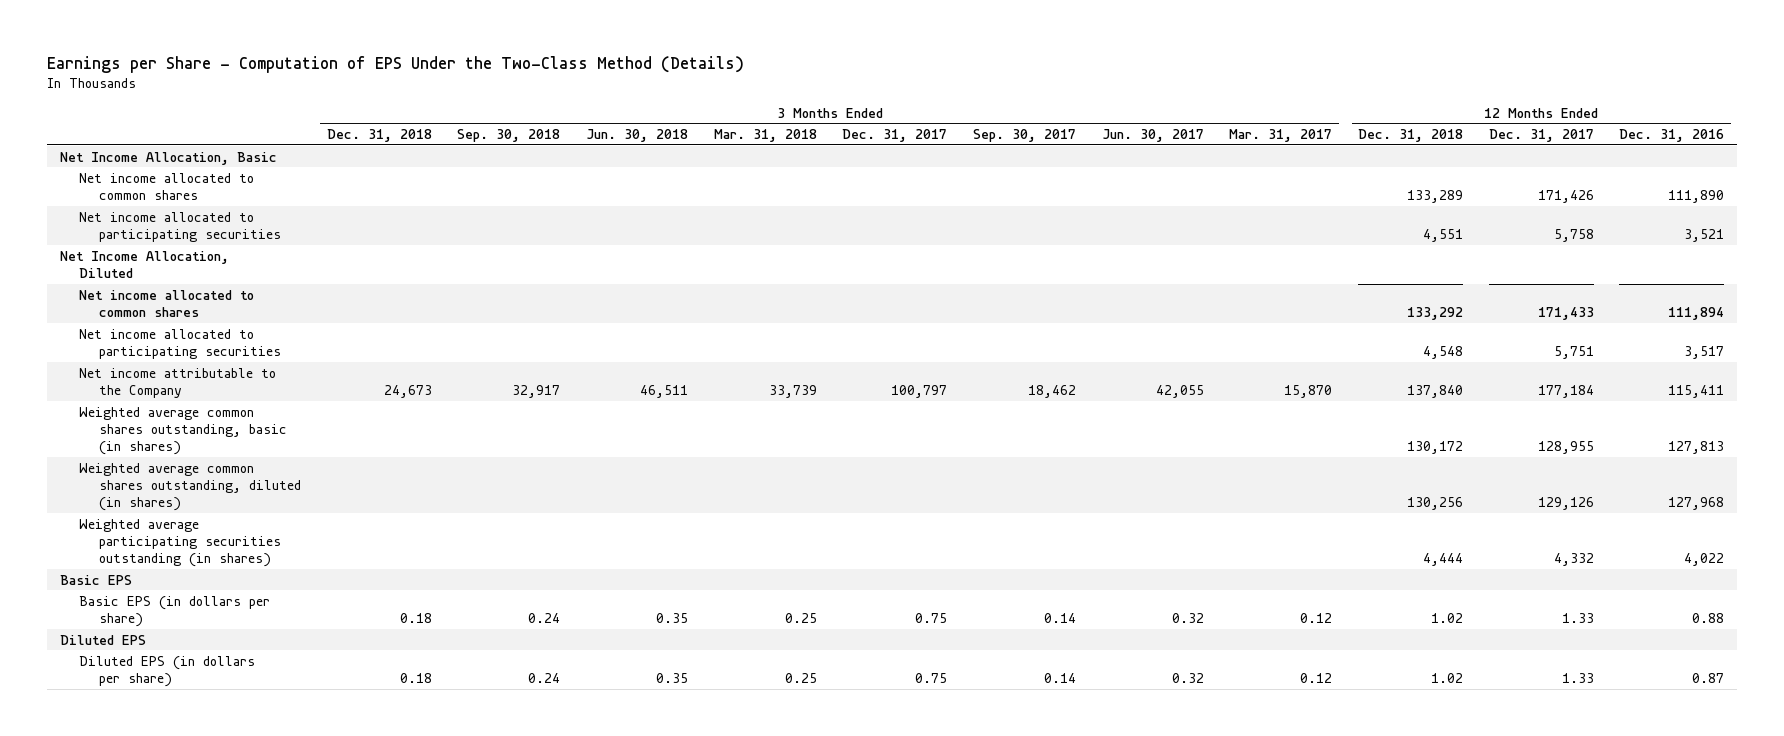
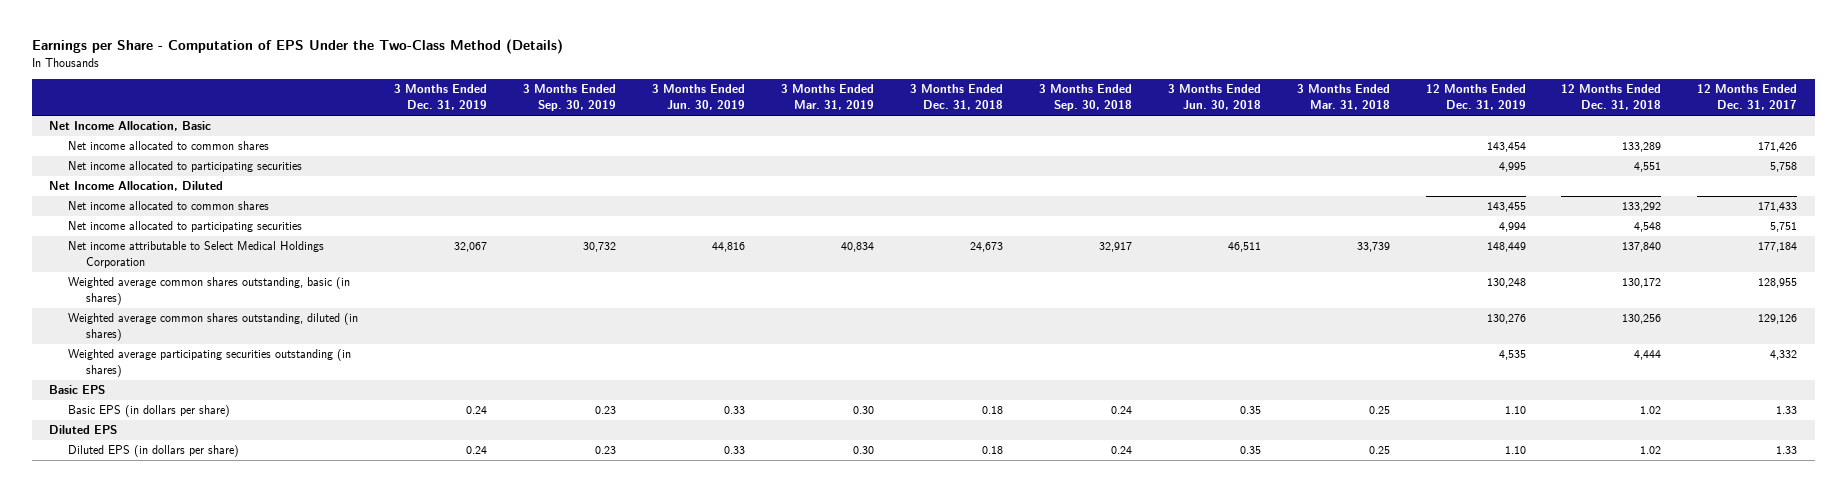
- | 3 Months Ended Dec. 31, 2018 | 3 Months Ended Sep. 30, 2018 | 3 Months Ended Jun. 30, 2018 | 3 Months Ended Mar. 31, 2018 | 3 Months Ended Dec. 31, 2017 | 3 Months Ended Sep. 30, 2017 | 3 Months Ended Jun. 30, 2017 | 3 Months Ended Mar. 31, 2017 | 12 Months Ended Dec. 31, 2018 | 12 Months Ended Dec. 31, 2017 | 12 Months Ended Dec. 31, 2016
+ | 3 Months Ended Dec. 31, 2019 | 3 Months Ended Sep. 30, 2019 | 3 Months Ended Jun. 30, 2019 | 3 Months Ended Mar. 31, 2019 | 3 Months Ended Dec. 31, 2018 | 3 Months Ended Sep. 30, 2018 | 3 Months Ended Jun. 30, 2018 | 3 Months Ended Mar. 31, 2018 | 12 Months Ended Dec. 31, 2019 | 12 Months Ended Dec. 31, 2018 | 12 Months Ended Dec. 31, 2017
- Net income attributable to the Company | 24,673 | 32,917 | 46,511 | 33,739 | 100,797 | 18,462 | 42,055 | 15,870 | 137,840 | 177,184 | 115,411
+ Net income attributable to Select Medical Holdings Corporation | 32,067 | 30,732 | 44,816 | 40,834 | 24,673 | 32,917 | 46,511 | 33,739 | 148,449 | 137,840 | 177,184

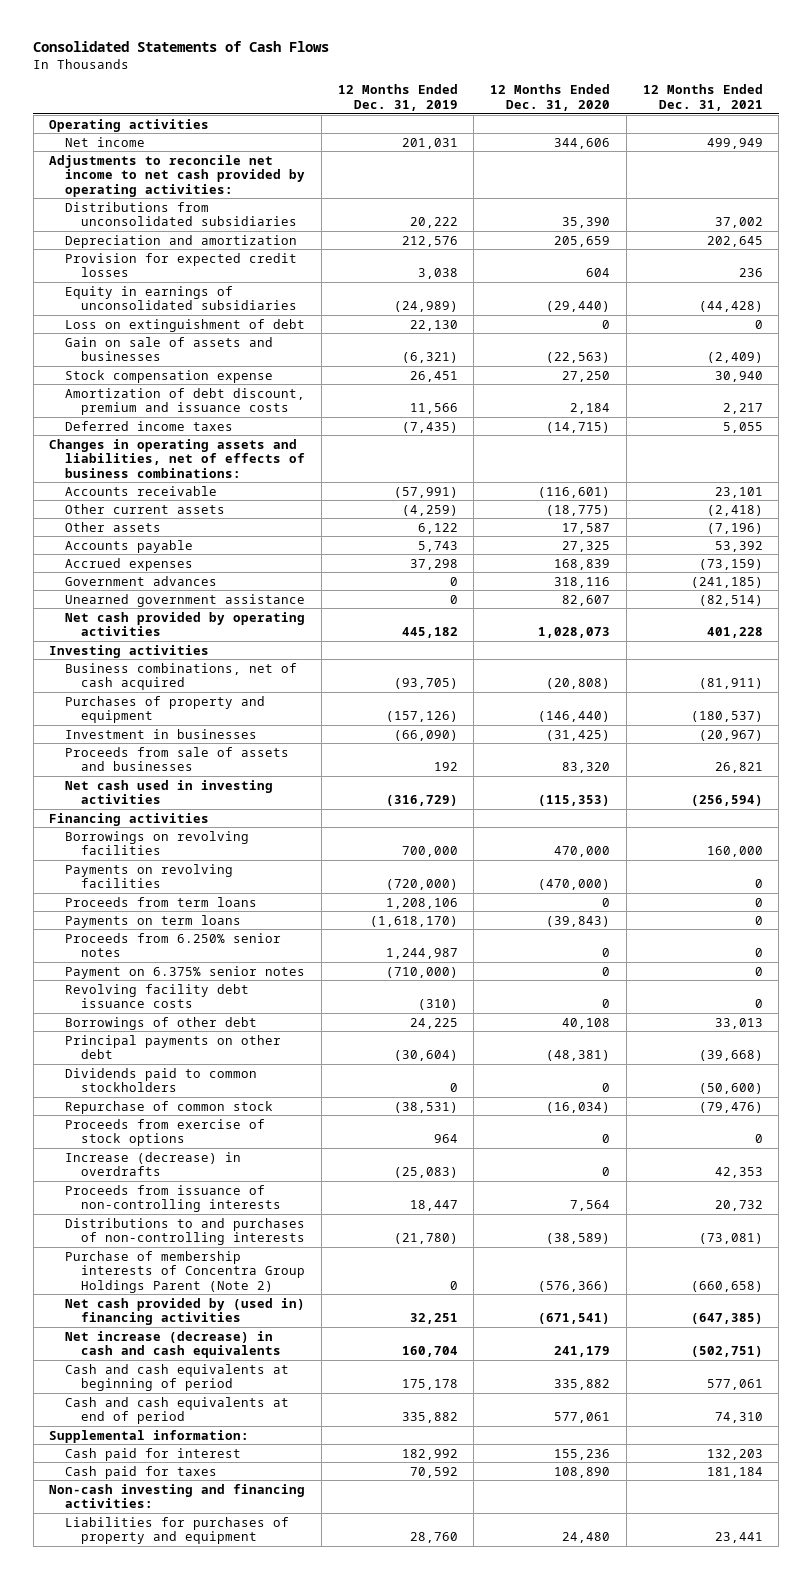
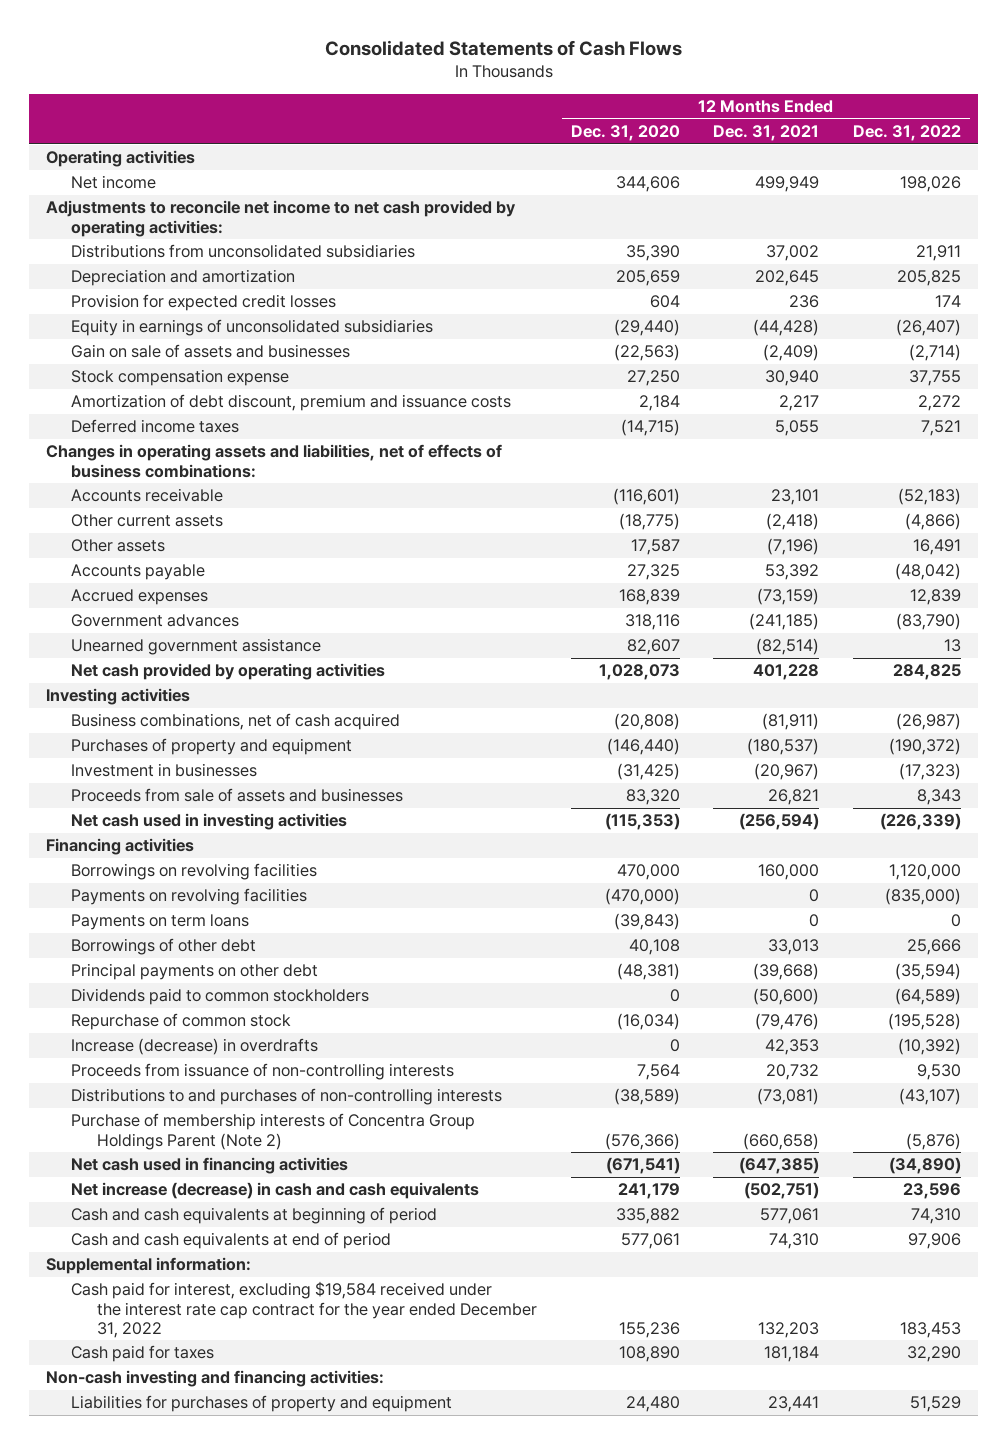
- | 12 Months Ended Dec. 31, 2019 | 12 Months Ended Dec. 31, 2020 | 12 Months Ended Dec. 31, 2021
+ | 12 Months Ended Dec. 31, 2020 | 12 Months Ended Dec. 31, 2021 | 12 Months Ended Dec. 31, 2022
- Loss on extinguishment of debt | 22,130 | 0 | 0
- Proceeds from term loans | 1,208,106 | 0 | 0
- Proceeds from 6.250% senior notes | 1,244,987 | 0 | 0
- Payment on 6.375% senior notes | (710,000) | 0 | 0
- Revolving facility debt issuance costs | (310) | 0 | 0
- Proceeds from exercise of stock options | 964 | 0 | 0
- Net cash provided by (used in) financing activities | 32,251 | (671,541) | (647,385)
+ Net cash used in financing activities | (671,541) | (647,385) | (34,890)
- Cash paid for interest | 182,992 | 155,236 | 132,203
+ Cash paid for interest, excluding $19,584 received under the interest rate cap contract for the year ended December 31, 2022 | 155,236 | 132,203 | 183,453

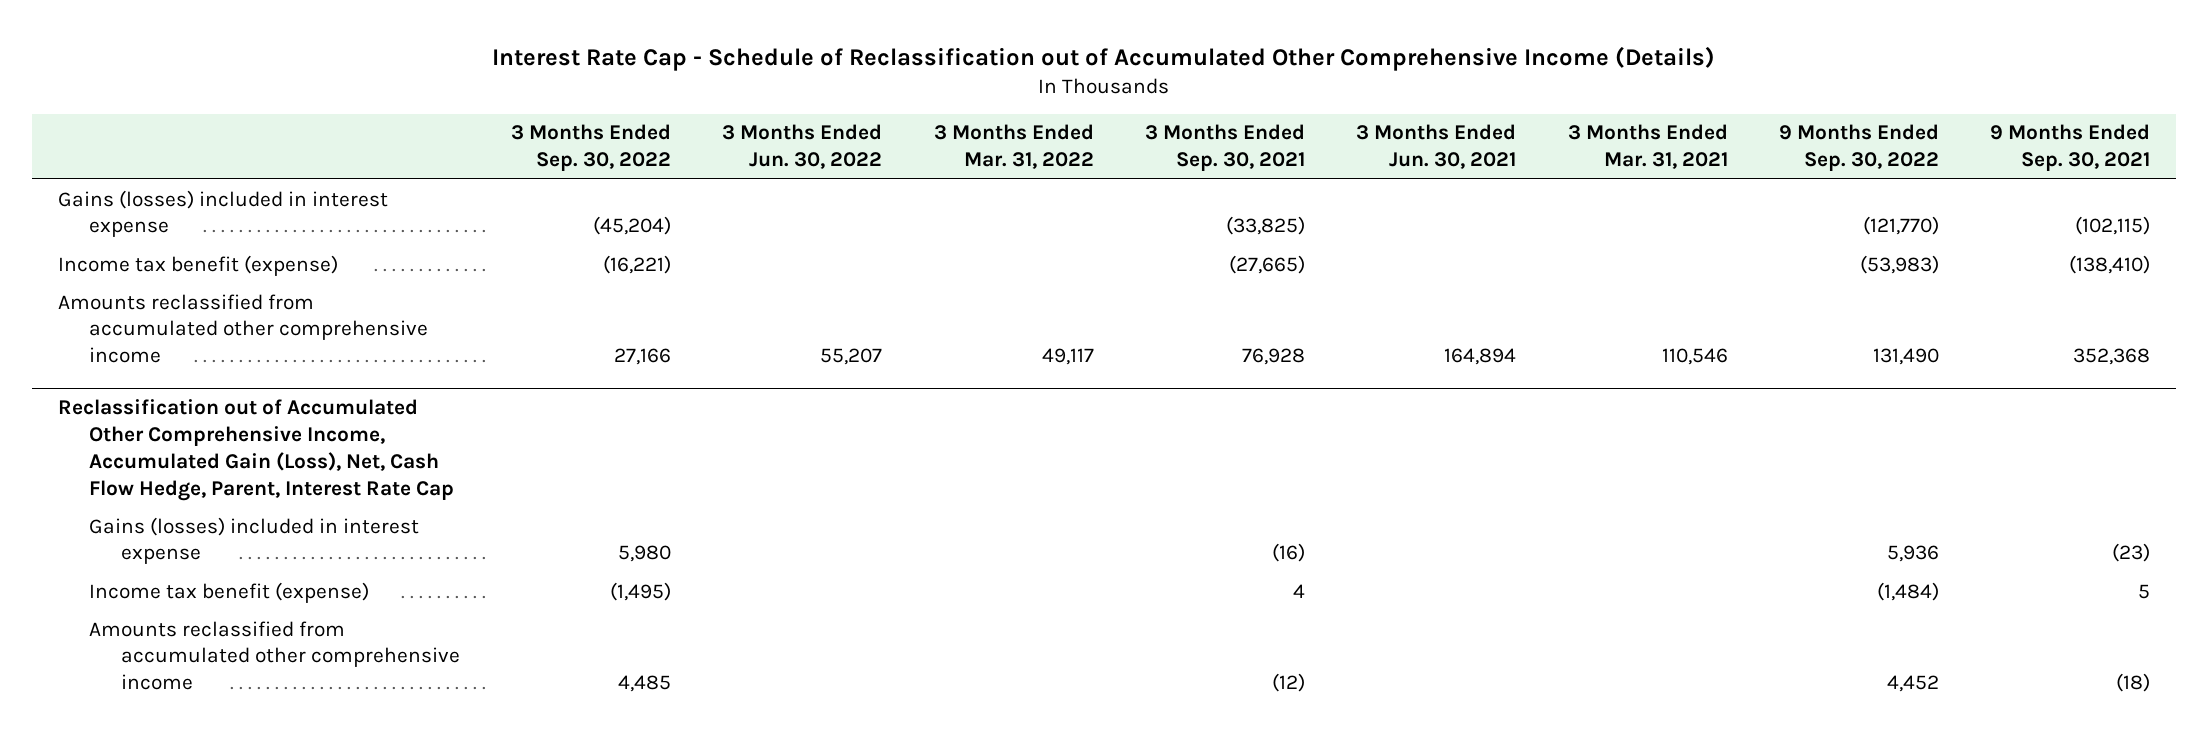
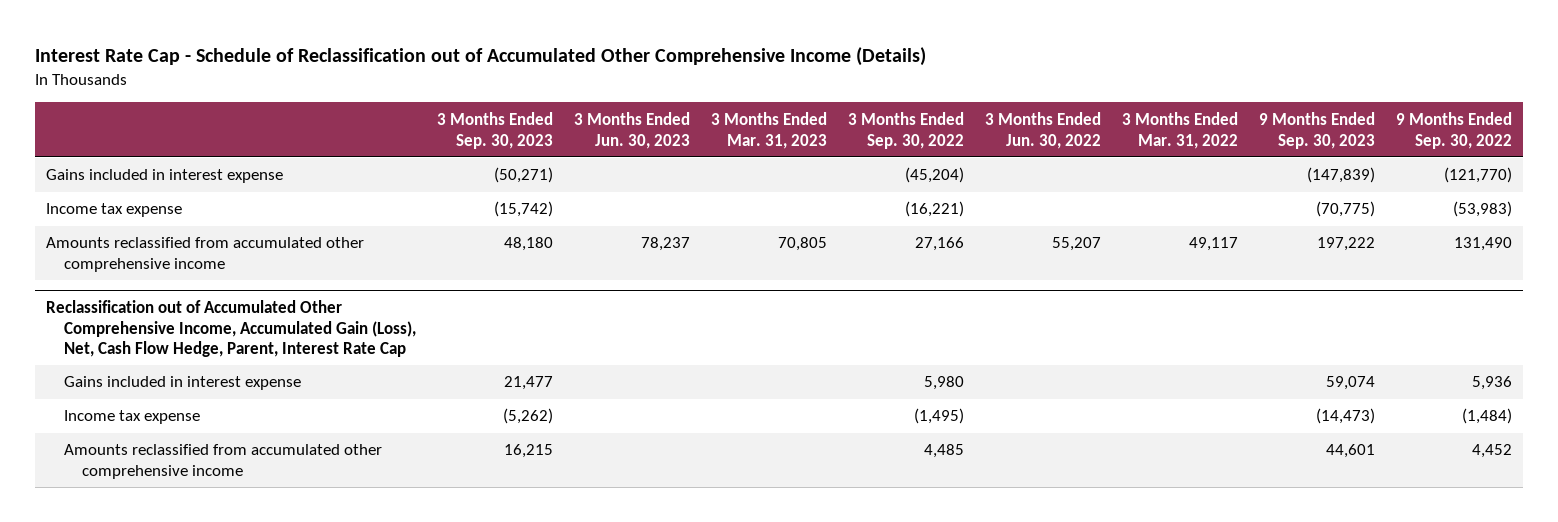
- | 3 Months Ended Sep. 30, 2022 | 3 Months Ended Jun. 30, 2022 | 3 Months Ended Mar. 31, 2022 | 3 Months Ended Sep. 30, 2021 | 3 Months Ended Jun. 30, 2021 | 3 Months Ended Mar. 31, 2021 | 9 Months Ended Sep. 30, 2022 | 9 Months Ended Sep. 30, 2021
+ | 3 Months Ended Sep. 30, 2023 | 3 Months Ended Jun. 30, 2023 | 3 Months Ended Mar. 31, 2023 | 3 Months Ended Sep. 30, 2022 | 3 Months Ended Jun. 30, 2022 | 3 Months Ended Mar. 31, 2022 | 9 Months Ended Sep. 30, 2023 | 9 Months Ended Sep. 30, 2022
- Gains (losses) included in interest expense | (45,204) | | | (33,825) | | | (121,770) | (102,115)
- Income tax benefit (expense) | (16,221) | | | (27,665) | | | (53,983) | (138,410)
+ Gains included in interest expense | (50,271) | | | (45,204) | | | (147,839) | (121,770)
+ Income tax expense | (15,742) | | | (16,221) | | | (70,775) | (53,983)
@ Reclassification out of Accumulated Other Comprehensive Income, Accumulated Gain (Loss), Net, Cash Flow Hedge, Parent, Interest Rate Cap
- Gains (losses) included in interest expense | 5,980 | | | (16) | | | 5,936 | (23)
- Income tax benefit (expense) | (1,495) | | | 4 | | | (1,484) | 5
+ Gains included in interest expense | 21,477 | | | 5,980 | | | 59,074 | 5,936
+ Income tax expense | (5,262) | | | (1,495) | | | (14,473) | (1,484)

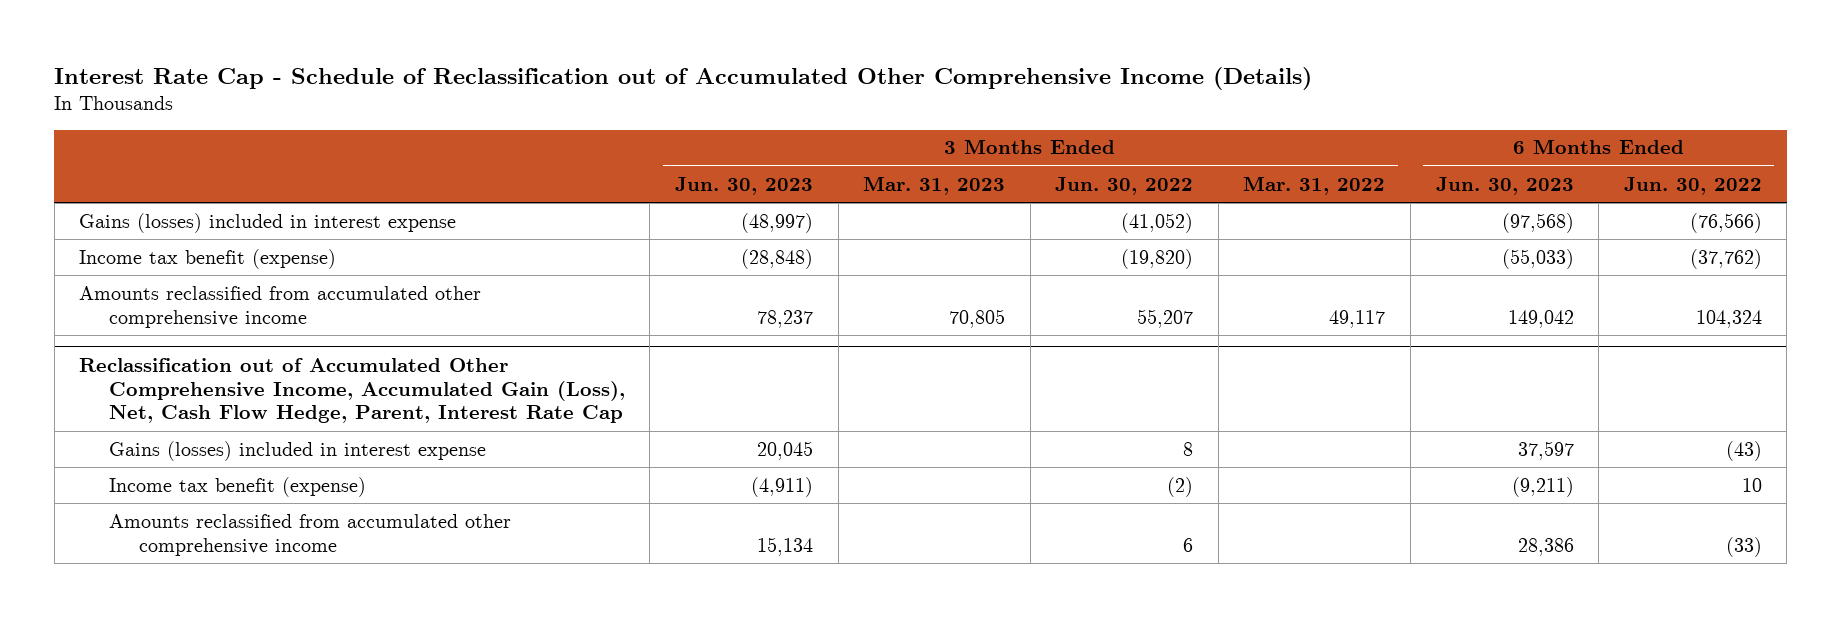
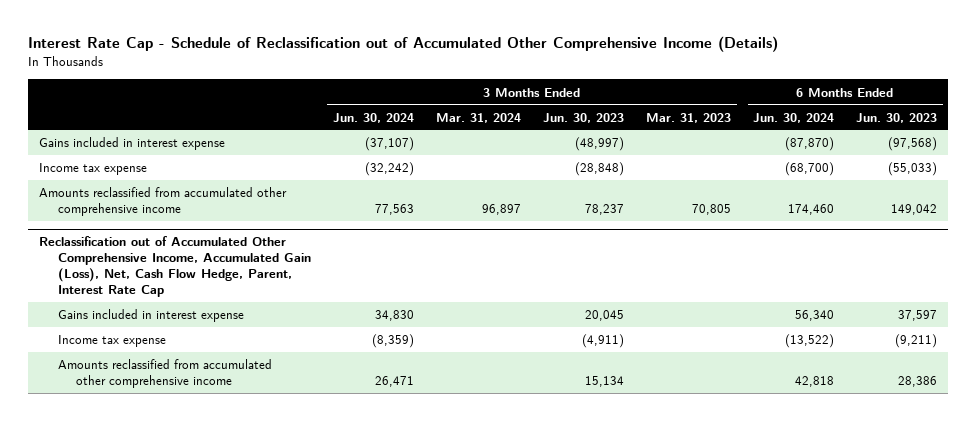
- | 3 Months Ended Jun. 30, 2023 | 3 Months Ended Mar. 31, 2023 | 3 Months Ended Jun. 30, 2022 | 3 Months Ended Mar. 31, 2022 | 6 Months Ended Jun. 30, 2023 | 6 Months Ended Jun. 30, 2022
+ | 3 Months Ended Jun. 30, 2024 | 3 Months Ended Mar. 31, 2024 | 3 Months Ended Jun. 30, 2023 | 3 Months Ended Mar. 31, 2023 | 6 Months Ended Jun. 30, 2024 | 6 Months Ended Jun. 30, 2023
- Gains (losses) included in interest expense | (48,997) | | (41,052) | | (97,568) | (76,566)
- Income tax benefit (expense) | (28,848) | | (19,820) | | (55,033) | (37,762)
+ Gains included in interest expense | (37,107) | | (48,997) | | (87,870) | (97,568)
+ Income tax expense | (32,242) | | (28,848) | | (68,700) | (55,033)
@ Reclassification out of Accumulated Other Comprehensive Income, Accumulated Gain (Loss), Net, Cash Flow Hedge, Parent, Interest Rate Cap
- Gains (losses) included in interest expense | 20,045 | | 8 | | 37,597 | (43)
- Income tax benefit (expense) | (4,911) | | (2) | | (9,211) | 10
+ Gains included in interest expense | 34,830 | | 20,045 | | 56,340 | 37,597
+ Income tax expense | (8,359) | | (4,911) | | (13,522) | (9,211)

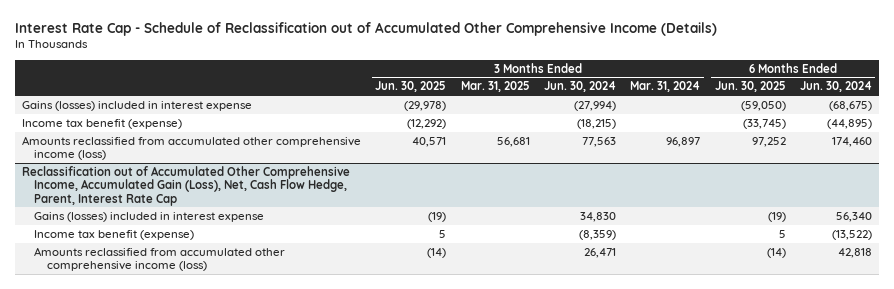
- | 3 Months Ended Jun. 30, 2024 | 3 Months Ended Mar. 31, 2024 | 3 Months Ended Jun. 30, 2023 | 3 Months Ended Mar. 31, 2023 | 6 Months Ended Jun. 30, 2024 | 6 Months Ended Jun. 30, 2023
+ | 3 Months Ended Jun. 30, 2025 | 3 Months Ended Mar. 31, 2025 | 3 Months Ended Jun. 30, 2024 | 3 Months Ended Mar. 31, 2024 | 6 Months Ended Jun. 30, 2025 | 6 Months Ended Jun. 30, 2024
- Gains included in interest expense | (37,107) | | (48,997) | | (87,870) | (97,568)
- Income tax expense | (32,242) | | (28,848) | | (68,700) | (55,033)
- Amounts reclassified from accumulated other comprehensive income | 77,563 | 96,897 | 78,237 | 70,805 | 174,460 | 149,042
+ Gains (losses) included in interest expense | (29,978) | | (27,994) | | (59,050) | (68,675)
+ Income tax benefit (expense) | (12,292) | | (18,215) | | (33,745) | (44,895)
+ Amounts reclassified from accumulated other comprehensive income (loss) | 40,571 | 56,681 | 77,563 | 96,897 | 97,252 | 174,460
@ Reclassification out of Accumulated Other Comprehensive Income, Accumulated Gain (Loss), Net, Cash Flow Hedge, Parent, Interest Rate Cap
- Gains included in interest expense | 34,830 | | 20,045 | | 56,340 | 37,597
- Income tax expense | (8,359) | | (4,911) | | (13,522) | (9,211)
- Amounts reclassified from accumulated other comprehensive income | 26,471 | | 15,134 | | 42,818 | 28,386
+ Gains (losses) included in interest expense | (19) | | 34,830 | | (19) | 56,340
+ Income tax benefit (expense) | 5 | | (8,359) | | 5 | (13,522)
+ Amounts reclassified from accumulated other comprehensive income (loss) | (14) | | 26,471 | | (14) | 42,818

